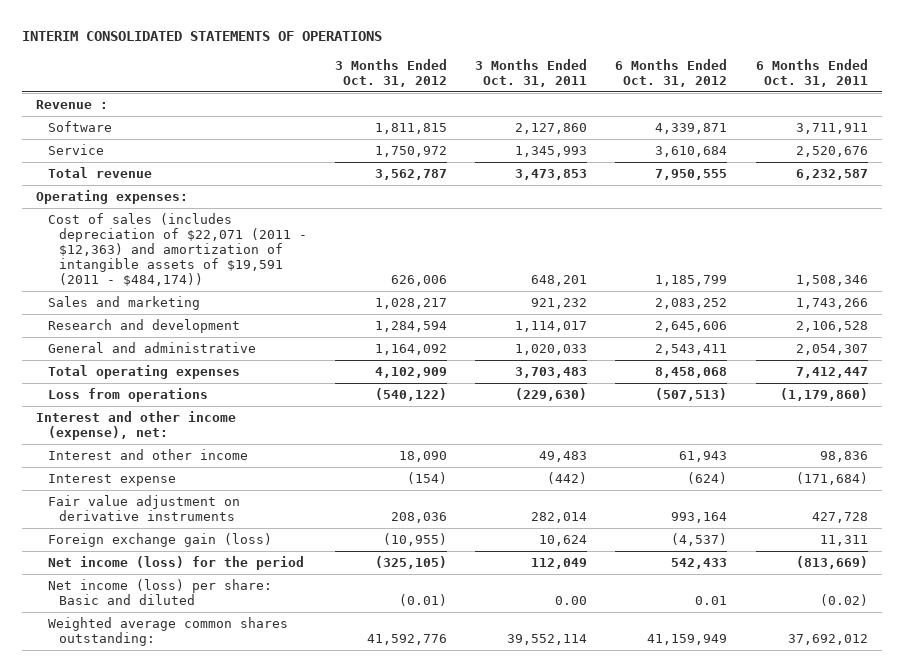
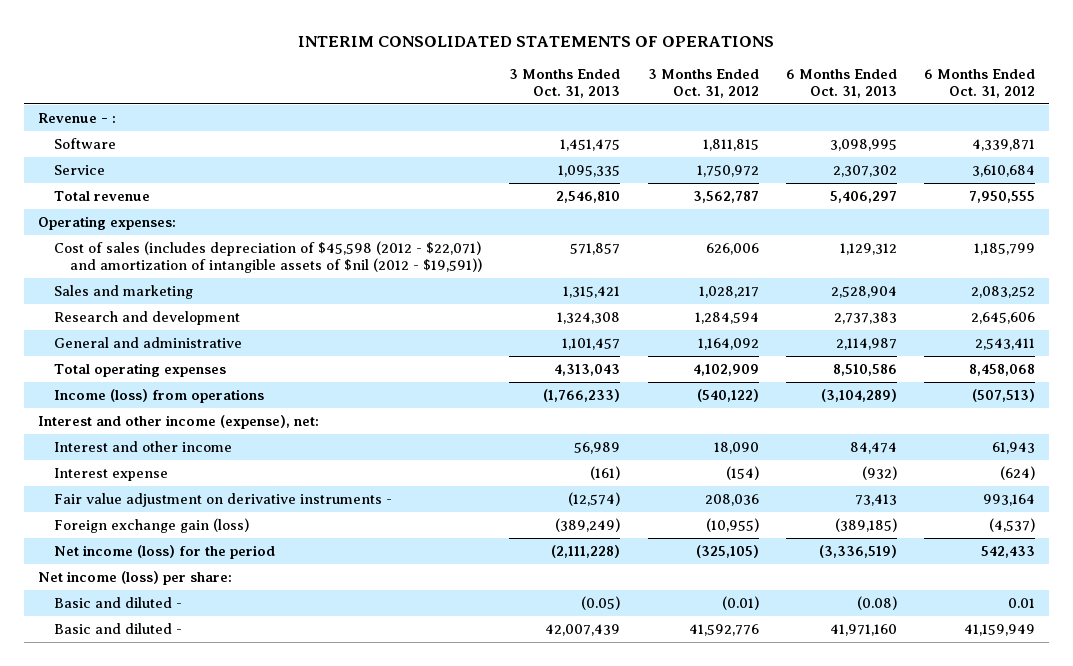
- | 3 Months Ended Oct. 31, 2012 | 3 Months Ended Oct. 31, 2011 | 6 Months Ended Oct. 31, 2012 | 6 Months Ended Oct. 31, 2011
+ | 3 Months Ended Oct. 31, 2013 | 3 Months Ended Oct. 31, 2012 | 6 Months Ended Oct. 31, 2013 | 6 Months Ended Oct. 31, 2012
- Revenue :
+ Revenue - :
- Cost of sales (includes depreciation of $22,071 (2011 - $12,363) and amortization of intangible assets of $19,591 (2011 - $484,174)) | 626,006 | 648,201 | 1,185,799 | 1,508,346
+ Cost of sales (includes depreciation of $45,598 (2012 - $22,071) and amortization of intangible assets of $nil (2012 - $19,591)) | 571,857 | 626,006 | 1,129,312 | 1,185,799
- Loss from operations | (540,122) | (229,630) | (507,513) | (1,179,860)
+ Income (loss) from operations | (1,766,233) | (540,122) | (3,104,289) | (507,513)
- Fair value adjustment on derivative instruments | 208,036 | 282,014 | 993,164 | 427,728
+ Fair value adjustment on derivative instruments - | (12,574) | 208,036 | 73,413 | 993,164
- Net income (loss) per share: Basic and diluted | (0.01) | 0.00 | 0.01 | (0.02)
- Weighted average common shares outstanding: | 41,592,776 | 39,552,114 | 41,159,949 | 37,692,012
+ Net income (loss) per share:
+ Basic and diluted - | (0.05) | (0.01) | (0.08) | 0.01
+ Basic and diluted - | 42,007,439 | 41,592,776 | 41,971,160 | 41,159,949

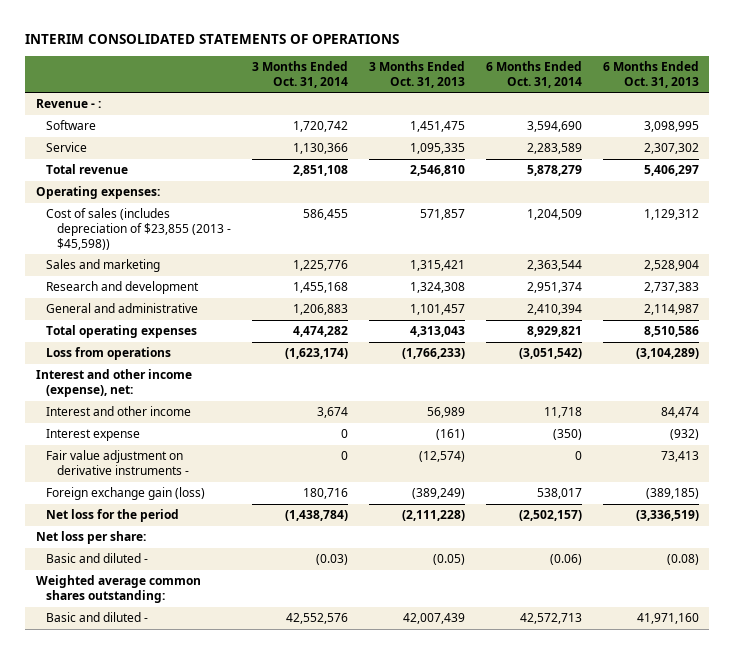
- | 3 Months Ended Oct. 31, 2013 | 3 Months Ended Oct. 31, 2012 | 6 Months Ended Oct. 31, 2013 | 6 Months Ended Oct. 31, 2012
+ | 3 Months Ended Oct. 31, 2014 | 3 Months Ended Oct. 31, 2013 | 6 Months Ended Oct. 31, 2014 | 6 Months Ended Oct. 31, 2013
- Cost of sales (includes depreciation of $45,598 (2012 - $22,071) and amortization of intangible assets of $nil (2012 - $19,591)) | 571,857 | 626,006 | 1,129,312 | 1,185,799
+ Cost of sales (includes depreciation of $23,855 (2013 - $45,598)) | 586,455 | 571,857 | 1,204,509 | 1,129,312
- Income (loss) from operations | (1,766,233) | (540,122) | (3,104,289) | (507,513)
+ Loss from operations | (1,623,174) | (1,766,233) | (3,051,542) | (3,104,289)
- Net income (loss) for the period | (2,111,228) | (325,105) | (3,336,519) | 542,433
- Net income (loss) per share:
+ Net loss for the period | (1,438,784) | (2,111,228) | (2,502,157) | (3,336,519)
+ Net loss per share:
+ Weighted average common shares outstanding:

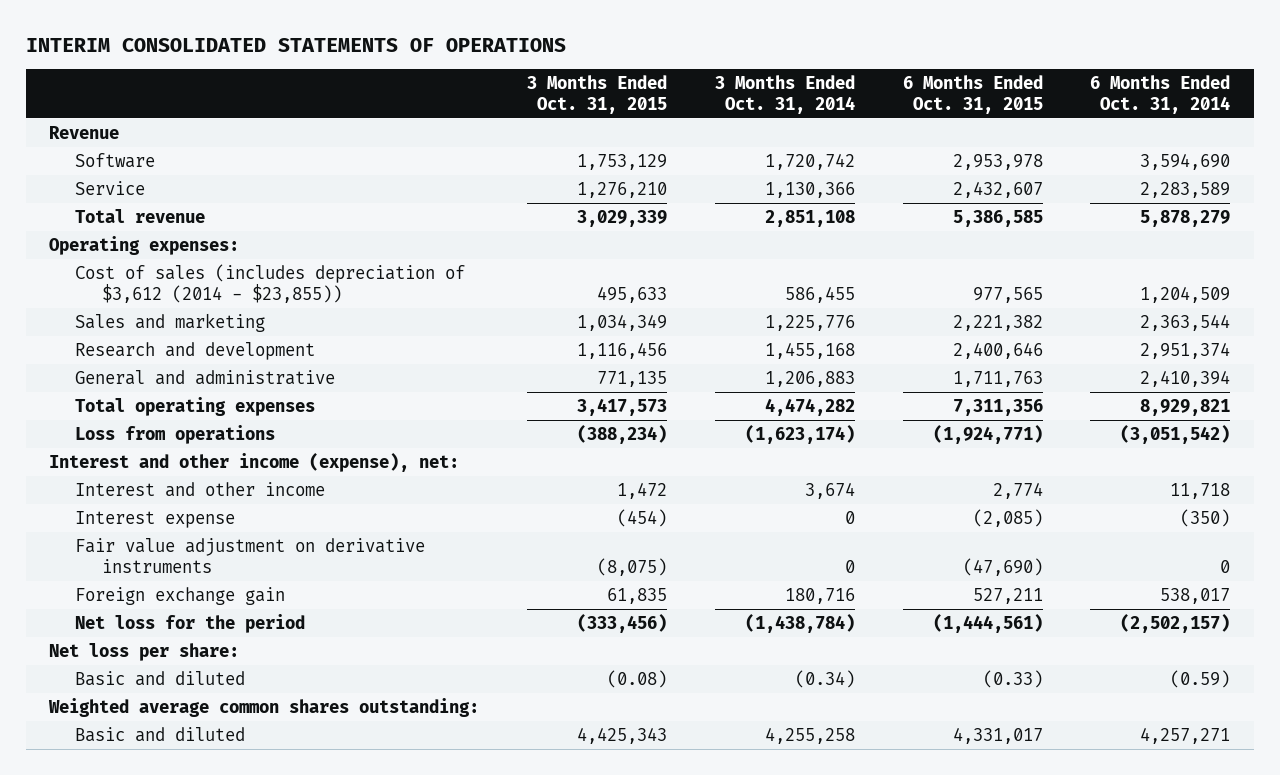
- | 3 Months Ended Oct. 31, 2014 | 3 Months Ended Oct. 31, 2013 | 6 Months Ended Oct. 31, 2014 | 6 Months Ended Oct. 31, 2013
+ | 3 Months Ended Oct. 31, 2015 | 3 Months Ended Oct. 31, 2014 | 6 Months Ended Oct. 31, 2015 | 6 Months Ended Oct. 31, 2014
- Revenue - :
+ Revenue
- Cost of sales (includes depreciation of $23,855 (2013 - $45,598)) | 586,455 | 571,857 | 1,204,509 | 1,129,312
+ Cost of sales (includes depreciation of $3,612 (2014 - $23,855)) | 495,633 | 586,455 | 977,565 | 1,204,509
- Fair value adjustment on derivative instruments - | 0 | (12,574) | 0 | 73,413
- Foreign exchange gain (loss) | 180,716 | (389,249) | 538,017 | (389,185)
+ Fair value adjustment on derivative instruments | (8,075) | 0 | (47,690) | 0
+ Foreign exchange gain | 61,835 | 180,716 | 527,211 | 538,017
- Basic and diluted - | (0.03) | (0.05) | (0.06) | (0.08)
+ Basic and diluted | (0.08) | (0.34) | (0.33) | (0.59)
- Basic and diluted - | 42,552,576 | 42,007,439 | 42,572,713 | 41,971,160
+ Basic and diluted | 4,425,343 | 4,255,258 | 4,331,017 | 4,257,271

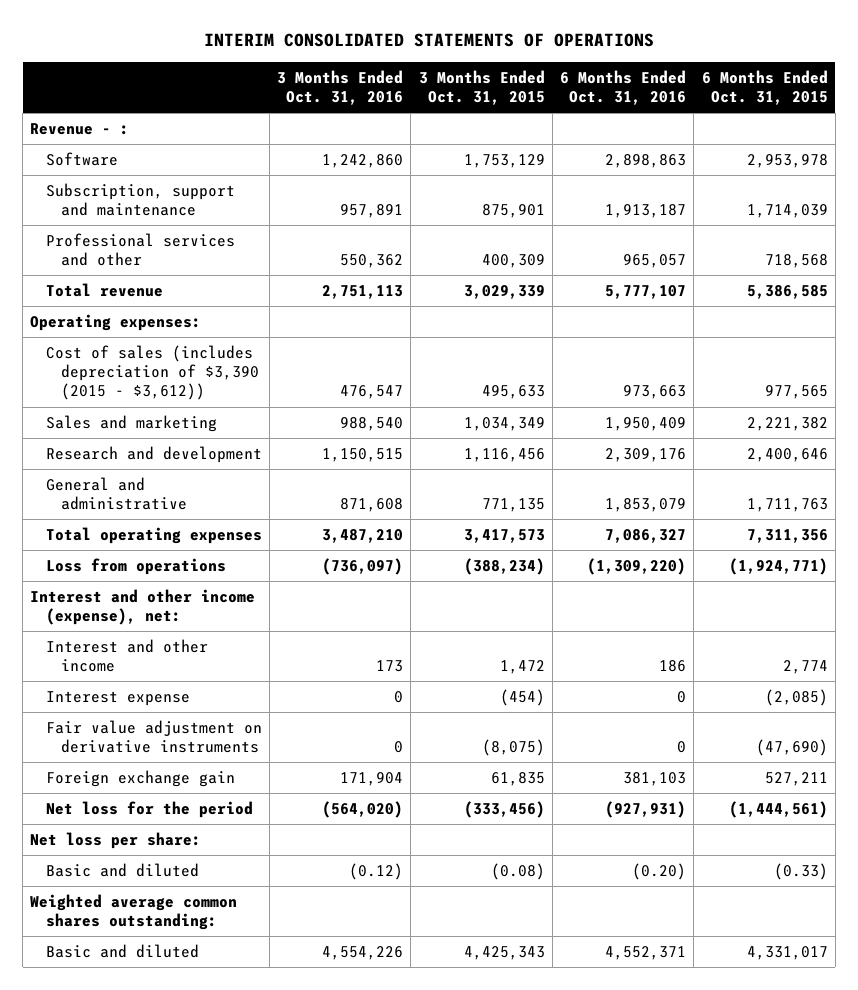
- | 3 Months Ended Oct. 31, 2015 | 3 Months Ended Oct. 31, 2014 | 6 Months Ended Oct. 31, 2015 | 6 Months Ended Oct. 31, 2014
+ | 3 Months Ended Oct. 31, 2016 | 3 Months Ended Oct. 31, 2015 | 6 Months Ended Oct. 31, 2016 | 6 Months Ended Oct. 31, 2015
- Revenue
+ Revenue - :
- Service | 1,276,210 | 1,130,366 | 2,432,607 | 2,283,589
+ Subscription, support and maintenance | 957,891 | 875,901 | 1,913,187 | 1,714,039
+ Professional services and other | 550,362 | 400,309 | 965,057 | 718,568
- Cost of sales (includes depreciation of $3,612 (2014 - $23,855)) | 495,633 | 586,455 | 977,565 | 1,204,509
+ Cost of sales (includes depreciation of $3,390 (2015 - $3,612)) | 476,547 | 495,633 | 973,663 | 977,565

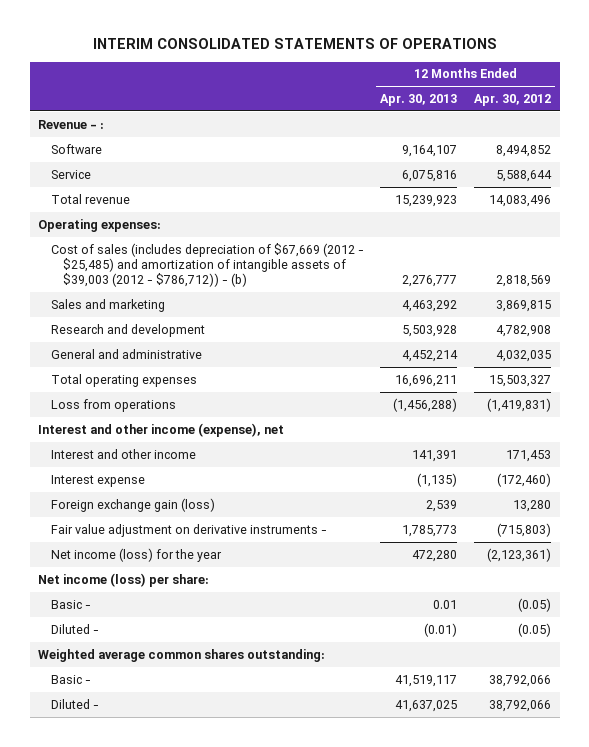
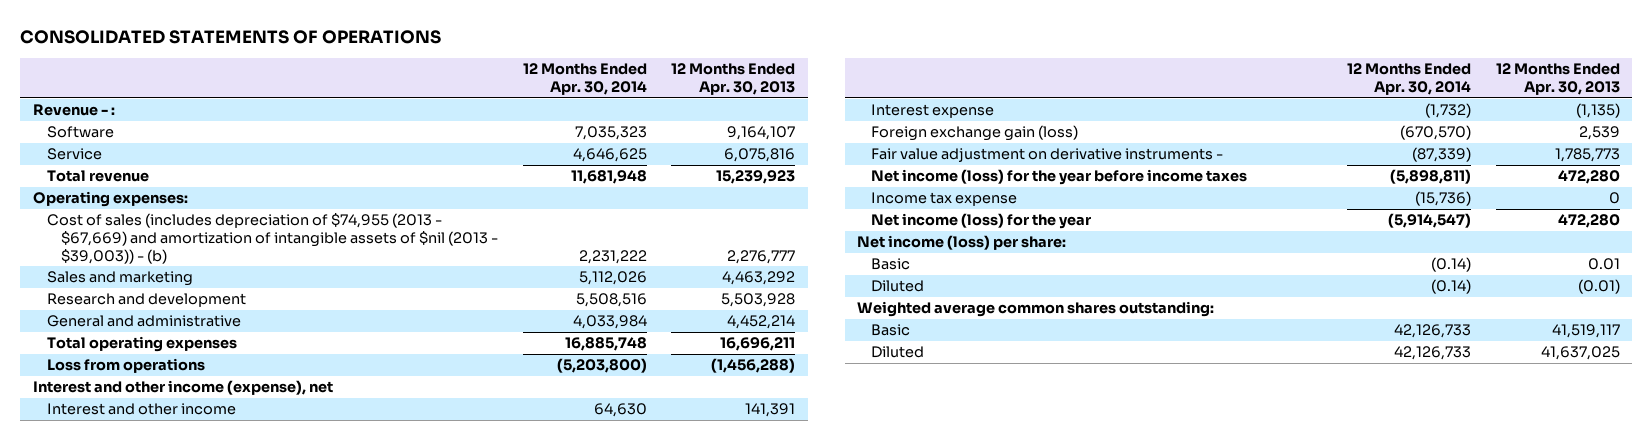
- INTERIM CONSOLIDATED STATEMENTS OF OPERATIONS
+ CONSOLIDATED STATEMENTS OF OPERATIONS
- | 12 Months Ended Apr. 30, 2013 | 12 Months Ended Apr. 30, 2012
+ | 12 Months Ended Apr. 30, 2014 | 12 Months Ended Apr. 30, 2013
- Cost of sales (includes depreciation of $67,669 (2012 - $25,485) and amortization of intangible assets of $39,003 (2012 - $786,712)) - (b) | 2,276,777 | 2,818,569
+ Cost of sales (includes depreciation of $74,955 (2013 - $67,669) and amortization of intangible assets of $nil (2013 - $39,003)) - (b) | 2,231,222 | 2,276,777
+ Net income (loss) for the year before income taxes | (5,898,811) | 472,280
+ Income tax expense | (15,736) | 0
- Basic - | 0.01 | (0.05)
- Diluted - | (0.01) | (0.05)
+ Basic | (0.14) | 0.01
+ Diluted | (0.14) | (0.01)
- Basic - | 41,519,117 | 38,792,066
- Diluted - | 41,637,025 | 38,792,066
+ Basic | 42,126,733 | 41,519,117
+ Diluted | 42,126,733 | 41,637,025

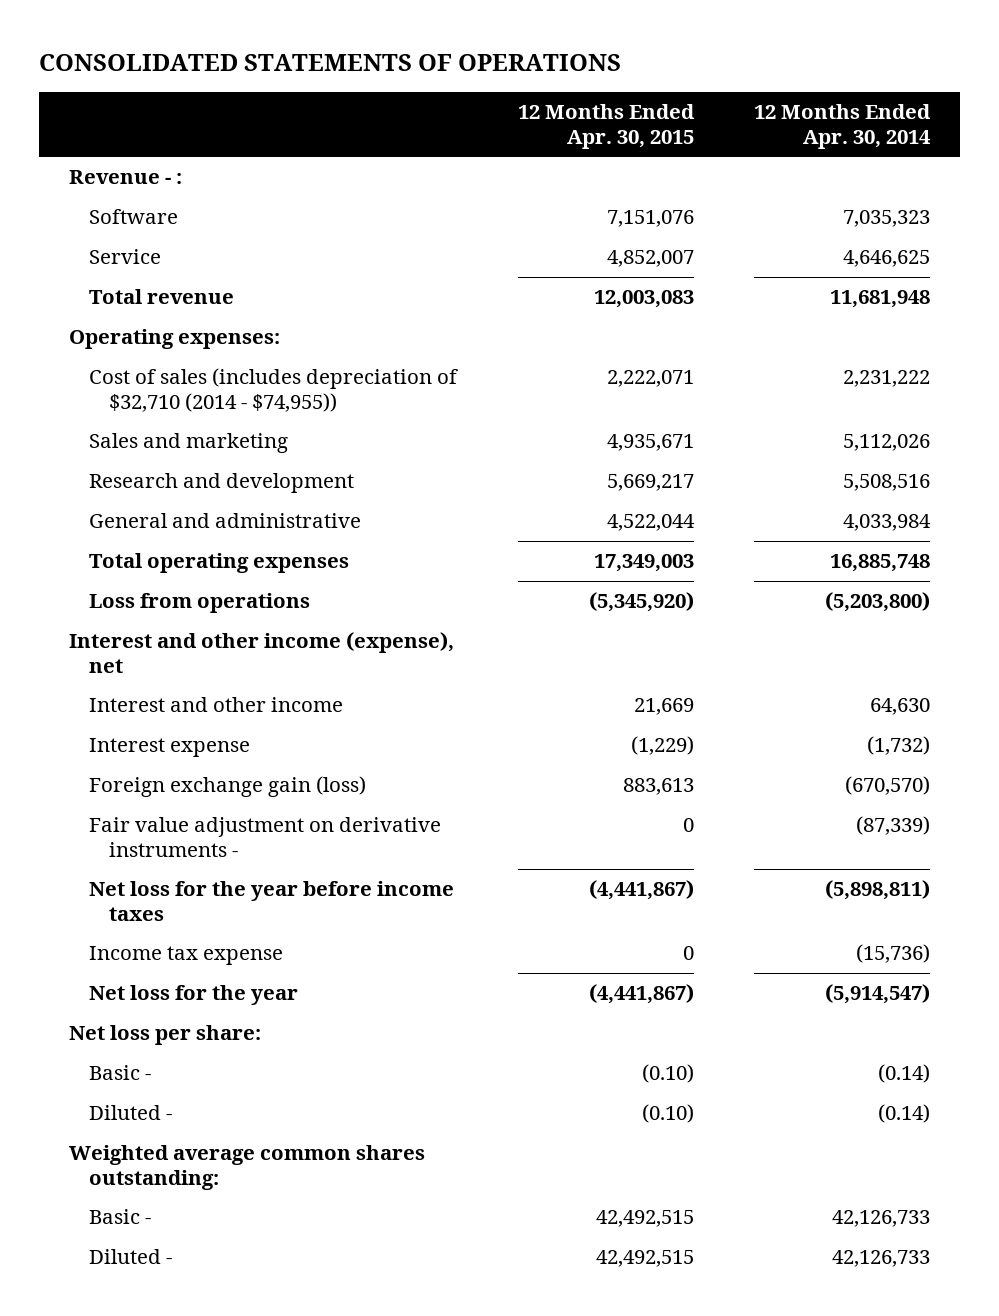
- | 12 Months Ended Apr. 30, 2014 | 12 Months Ended Apr. 30, 2013
+ | 12 Months Ended Apr. 30, 2015 | 12 Months Ended Apr. 30, 2014
- Cost of sales (includes depreciation of $74,955 (2013 - $67,669) and amortization of intangible assets of $nil (2013 - $39,003)) - (b) | 2,231,222 | 2,276,777
+ Cost of sales (includes depreciation of $32,710 (2014 - $74,955)) | 2,222,071 | 2,231,222
- Net income (loss) for the year before income taxes | (5,898,811) | 472,280
+ Net loss for the year before income taxes | (4,441,867) | (5,898,811)
- Net income (loss) for the year | (5,914,547) | 472,280
- Net income (loss) per share:
- Basic | (0.14) | 0.01
- Diluted | (0.14) | (0.01)
+ Net loss for the year | (4,441,867) | (5,914,547)
+ Net loss per share:
+ Basic - | (0.10) | (0.14)
+ Diluted - | (0.10) | (0.14)
- Basic | 42,126,733 | 41,519,117
- Diluted | 42,126,733 | 41,637,025
+ Basic - | 42,492,515 | 42,126,733
+ Diluted - | 42,492,515 | 42,126,733

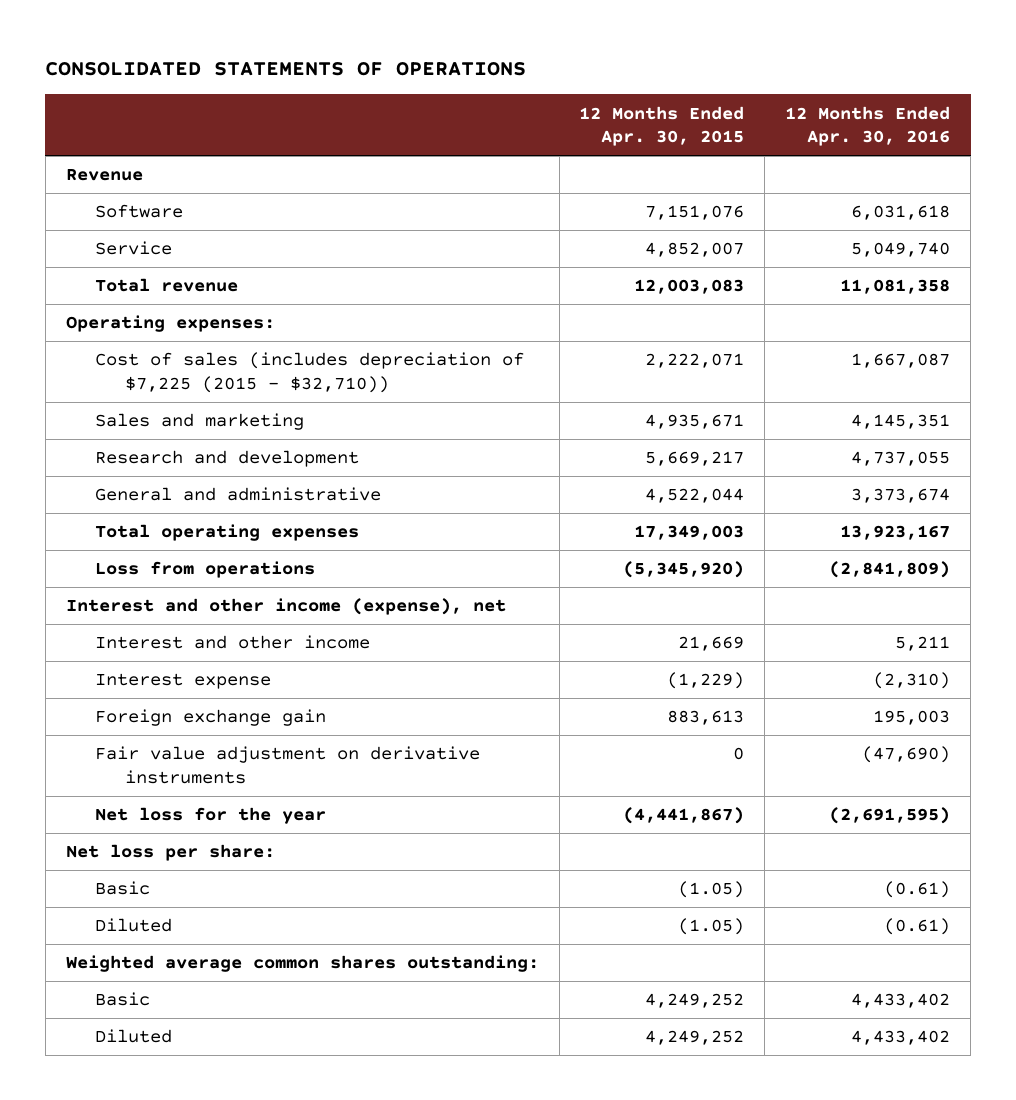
- | 12 Months Ended Apr. 30, 2015 | 12 Months Ended Apr. 30, 2014
+ | 12 Months Ended Apr. 30, 2015 | 12 Months Ended Apr. 30, 2016
- Revenue - :
+ Revenue
- Cost of sales (includes depreciation of $32,710 (2014 - $74,955)) | 2,222,071 | 2,231,222
+ Cost of sales (includes depreciation of $7,225 (2015 - $32,710)) | 2,222,071 | 1,667,087
- Foreign exchange gain (loss) | 883,613 | (670,570)
- Fair value adjustment on derivative instruments - | 0 | (87,339)
- Net loss for the year before income taxes | (4,441,867) | (5,898,811)
- Income tax expense | 0 | (15,736)
+ Foreign exchange gain | 883,613 | 195,003
+ Fair value adjustment on derivative instruments | 0 | (47,690)
- Basic - | (0.10) | (0.14)
- Diluted - | (0.10) | (0.14)
+ Basic | (1.05) | (0.61)
+ Diluted | (1.05) | (0.61)
- Basic - | 42,492,515 | 42,126,733
- Diluted - | 42,492,515 | 42,126,733
+ Basic | 4,249,252 | 4,433,402
+ Diluted | 4,249,252 | 4,433,402

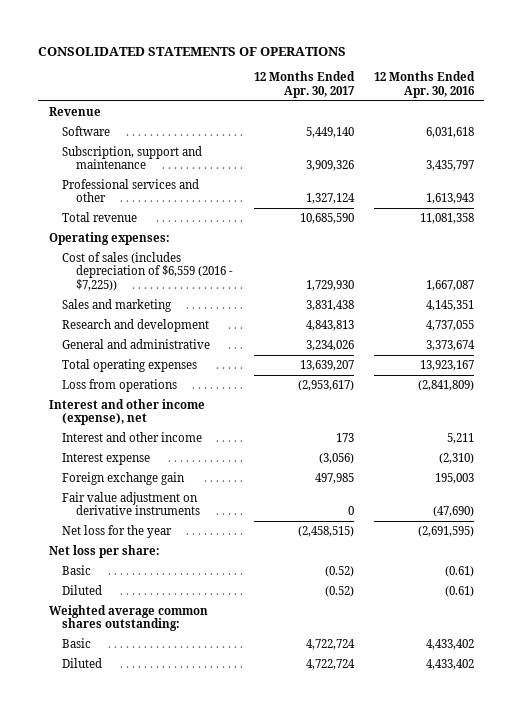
- | 12 Months Ended Apr. 30, 2015 | 12 Months Ended Apr. 30, 2016
+ | 12 Months Ended Apr. 30, 2017 | 12 Months Ended Apr. 30, 2016
- Service | 4,852,007 | 5,049,740
+ Subscription, support and maintenance | 3,909,326 | 3,435,797
+ Professional services and other | 1,327,124 | 1,613,943
- Cost of sales (includes depreciation of $7,225 (2015 - $32,710)) | 2,222,071 | 1,667,087
+ Cost of sales (includes depreciation of $6,559 (2016 - $7,225)) | 1,729,930 | 1,667,087

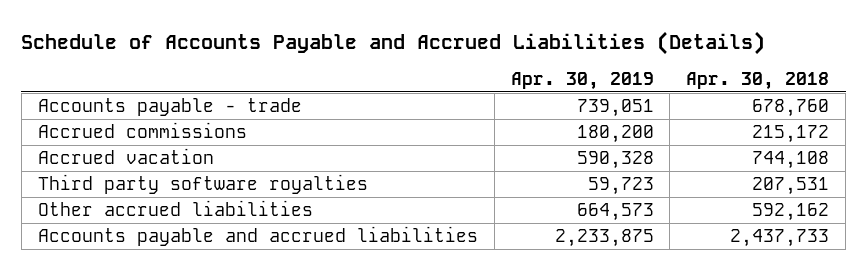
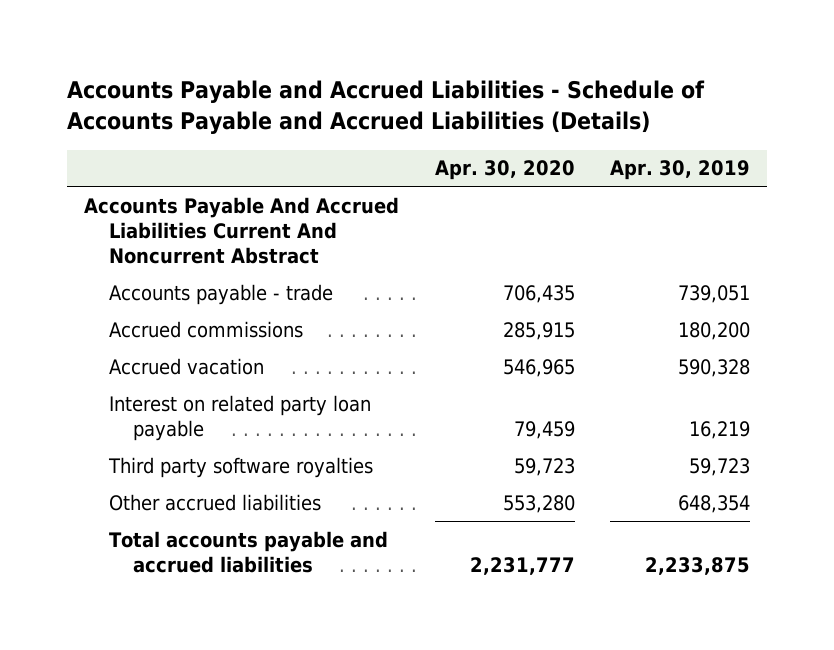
- Schedule of Accounts Payable and Accrued Liabilities (Details)
+ Accounts Payable and Accrued Liabilities - Schedule of Accounts Payable and Accrued Liabilities (Details)
- | Apr. 30, 2019 | Apr. 30, 2018
+ | Apr. 30, 2020 | Apr. 30, 2019
+ Accounts Payable And Accrued Liabilities Current And Noncurrent Abstract
+ Interest on related party loan payable | 79,459 | 16,219
- Other accrued liabilities | 664,573 | 592,162
- Accounts payable and accrued liabilities | 2,233,875 | 2,437,733
+ Other accrued liabilities | 553,280 | 648,354
+ Total accounts payable and accrued liabilities | 2,231,777 | 2,233,875

